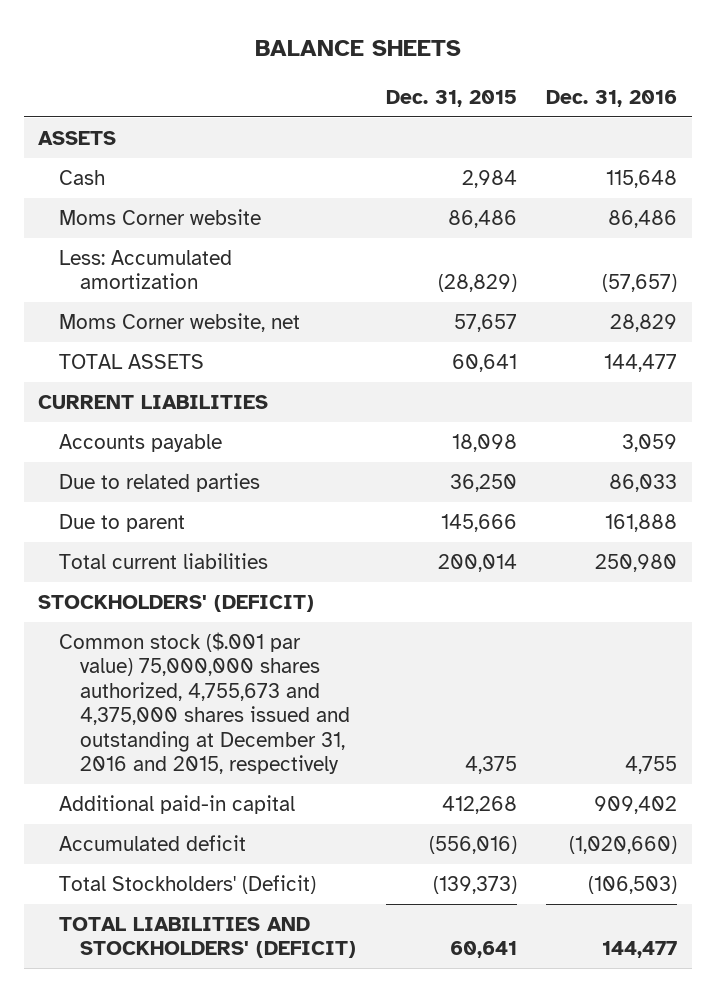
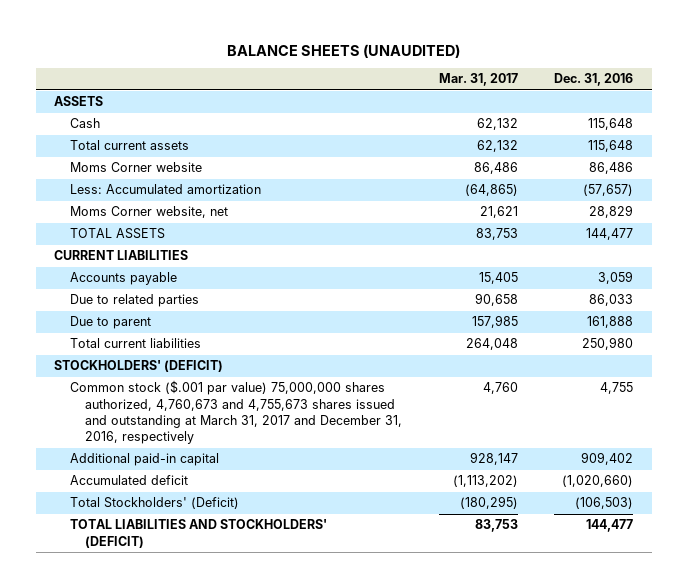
- BALANCE SHEETS
+ BALANCE SHEETS (UNAUDITED)
- | Dec. 31, 2015 | Dec. 31, 2016
+ | Mar. 31, 2017 | Dec. 31, 2016
+ Total current assets | 62,132 | 115,648
- Common stock ($.001 par value) 75,000,000 shares authorized, 4,755,673 and 4,375,000 shares issued and outstanding at December 31, 2016 and 2015, respectively | 4,375 | 4,755
+ Common stock ($.001 par value) 75,000,000 shares authorized, 4,760,673 and 4,755,673 shares issued and outstanding at March 31, 2017 and December 31, 2016, respectively | 4,760 | 4,755

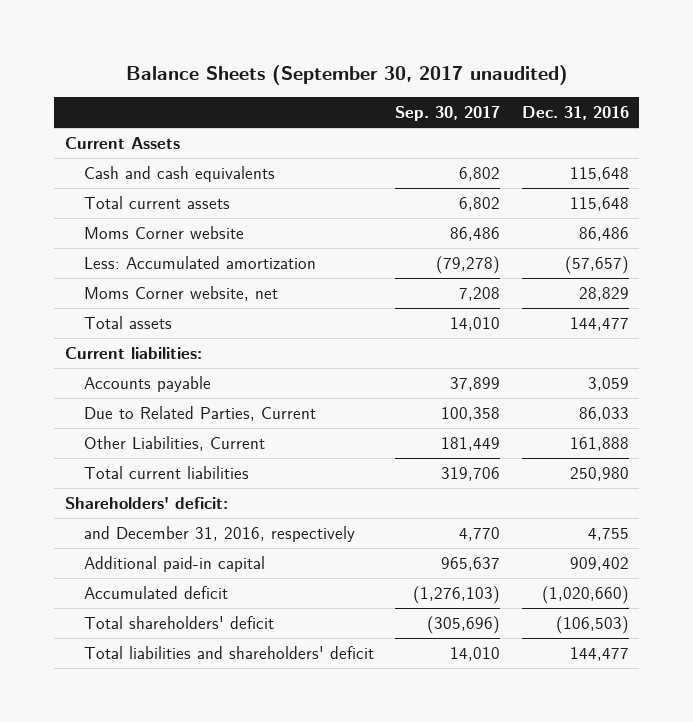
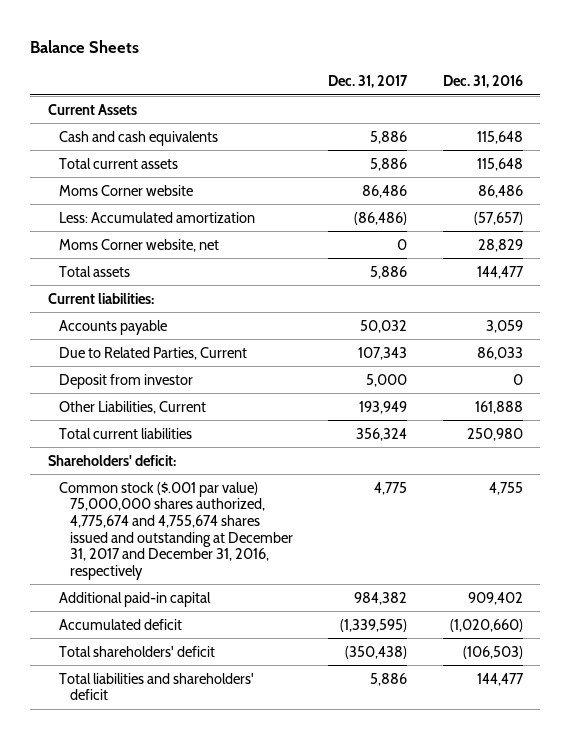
- Balance Sheets (September 30, 2017 unaudited)
+ Balance Sheets
- | Sep. 30, 2017 | Dec. 31, 2016
+ | Dec. 31, 2017 | Dec. 31, 2016
+ Deposit from investor | 5,000 | 0
- and December 31, 2016, respectively | 4,770 | 4,755
+ Common stock ($.001 par value) 75,000,000 shares authorized, 4,775,674 and 4,755,674 shares issued and outstanding at December 31, 2017 and December 31, 2016, respectively | 4,775 | 4,755

